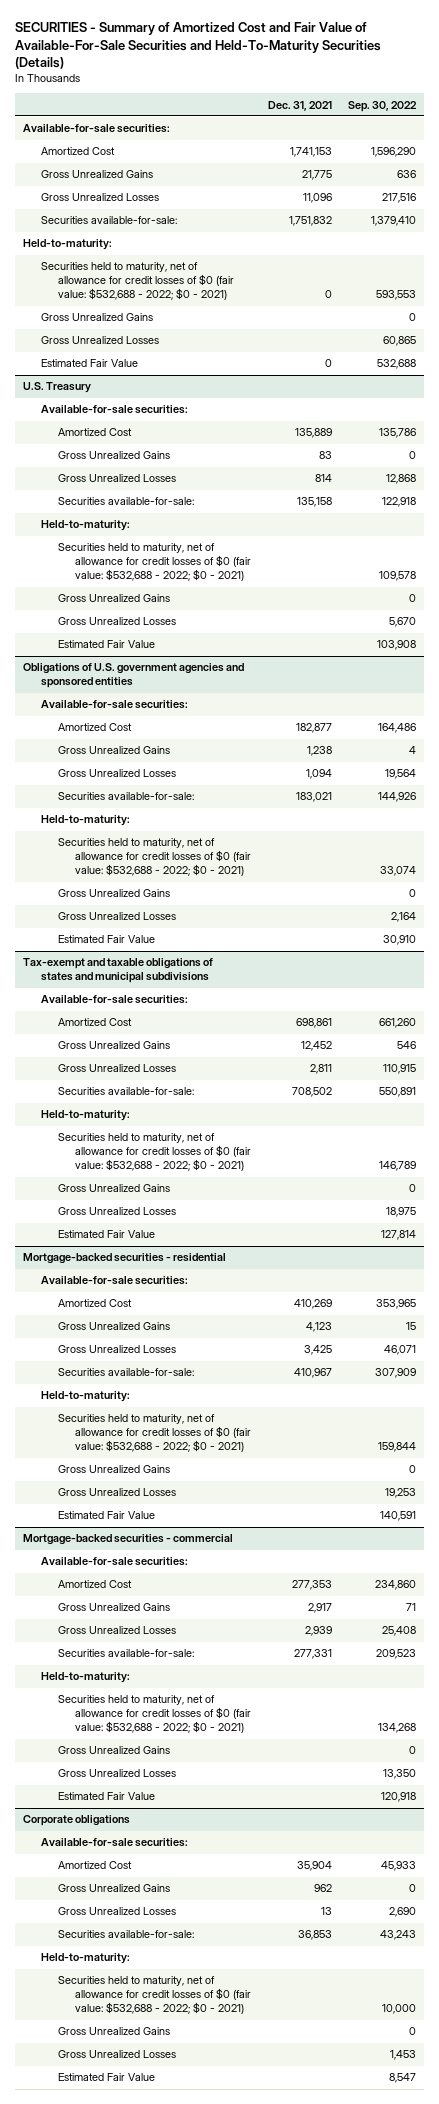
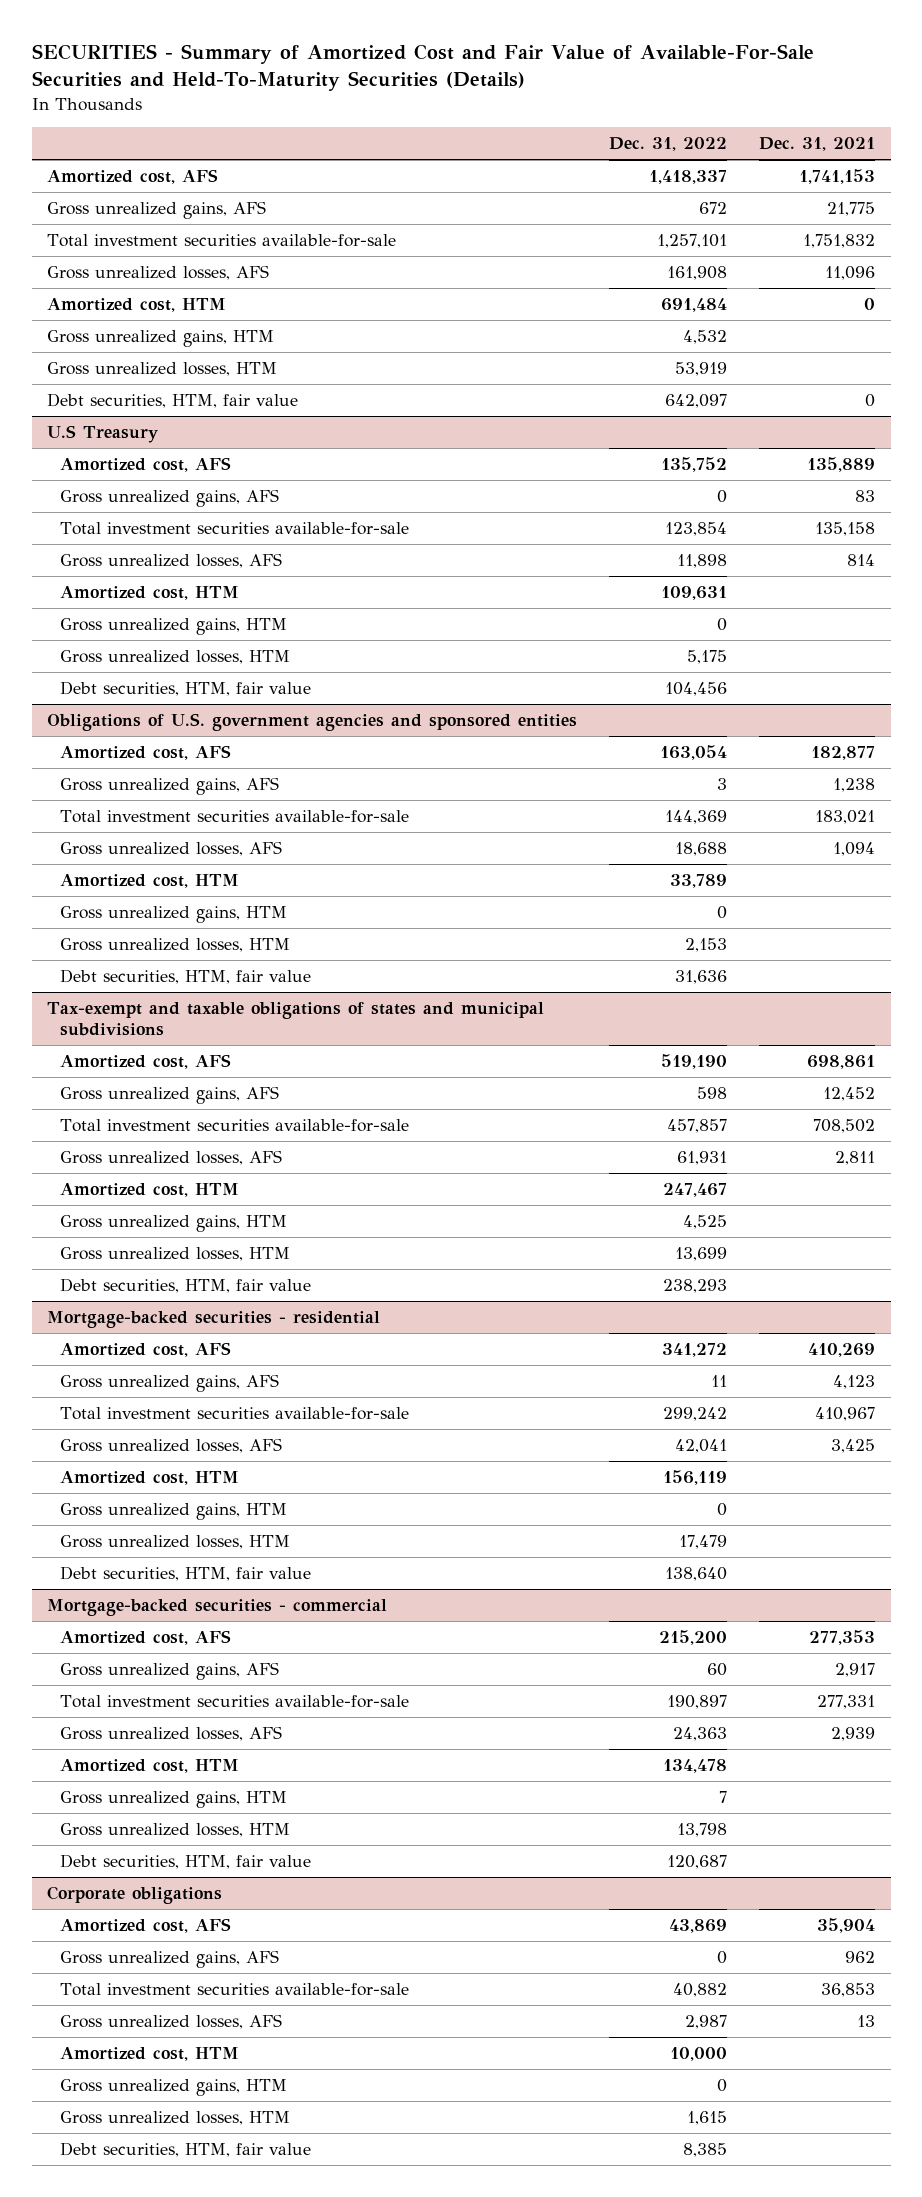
- | Dec. 31, 2021 | Sep. 30, 2022
+ | Dec. 31, 2022 | Dec. 31, 2021
- Available-for-sale securities:
- Amortized Cost | 1,741,153 | 1,596,290
- Gross Unrealized Gains | 21,775 | 636
- Gross Unrealized Losses | 11,096 | 217,516
- Securities available-for-sale: | 1,751,832 | 1,379,410
- Held-to-maturity:
- Securities held to maturity, net of allowance for credit losses of $0 (fair value: $532,688 - 2022; $0 - 2021) | 0 | 593,553
- Gross Unrealized Gains | | 0
- Gross Unrealized Losses | | 60,865
- Estimated Fair Value | 0 | 532,688
- U.S. Treasury
- Available-for-sale securities:
- Amortized Cost | 135,889 | 135,786
- Gross Unrealized Gains | 83 | 0
- Gross Unrealized Losses | 814 | 12,868
- Securities available-for-sale: | 135,158 | 122,918
- Held-to-maturity:
- Securities held to maturity, net of allowance for credit losses of $0 (fair value: $532,688 - 2022; $0 - 2021) | | 109,578
- Gross Unrealized Gains | | 0
- Gross Unrealized Losses | | 5,670
- Estimated Fair Value | | 103,908
+ Amortized cost, AFS | 1,418,337 | 1,741,153
+ Gross unrealized gains, AFS | 672 | 21,775
+ Total investment securities available-for-sale | 1,257,101 | 1,751,832
+ Gross unrealized losses, AFS | 161,908 | 11,096
+ Amortized cost, HTM | 691,484 | 0
+ Gross unrealized gains, HTM | 4,532 |
+ Gross unrealized losses, HTM | 53,919 |
+ Debt securities, HTM, fair value | 642,097 | 0
+ U.S Treasury
+ Amortized cost, AFS | 135,752 | 135,889
+ Gross unrealized gains, AFS | 0 | 83
+ Total investment securities available-for-sale | 123,854 | 135,158
+ Gross unrealized losses, AFS | 11,898 | 814
+ Amortized cost, HTM | 109,631 |
+ Gross unrealized gains, HTM | 0 |
+ Gross unrealized losses, HTM | 5,175 |
+ Debt securities, HTM, fair value | 104,456 |
@ Obligations of U.S. government agencies and sponsored entities
- Available-for-sale securities:
- Amortized Cost | 182,877 | 164,486
- Gross Unrealized Gains | 1,238 | 4
- Gross Unrealized Losses | 1,094 | 19,564
- Securities available-for-sale: | 183,021 | 144,926
- Held-to-maturity:
- Securities held to maturity, net of allowance for credit losses of $0 (fair value: $532,688 - 2022; $0 - 2021) | | 33,074
- Gross Unrealized Gains | | 0
- Gross Unrealized Losses | | 2,164
- Estimated Fair Value | | 30,910
+ Amortized cost, AFS | 163,054 | 182,877
+ Gross unrealized gains, AFS | 3 | 1,238
+ Total investment securities available-for-sale | 144,369 | 183,021
+ Gross unrealized losses, AFS | 18,688 | 1,094
+ Amortized cost, HTM | 33,789 |
+ Gross unrealized gains, HTM | 0 |
+ Gross unrealized losses, HTM | 2,153 |
+ Debt securities, HTM, fair value | 31,636 |
@ Tax-exempt and taxable obligations of states and municipal subdivisions
- Available-for-sale securities:
- Amortized Cost | 698,861 | 661,260
- Gross Unrealized Gains | 12,452 | 546
- Gross Unrealized Losses | 2,811 | 110,915
- Securities available-for-sale: | 708,502 | 550,891
- Held-to-maturity:
- Securities held to maturity, net of allowance for credit losses of $0 (fair value: $532,688 - 2022; $0 - 2021) | | 146,789
- Gross Unrealized Gains | | 0
- Gross Unrealized Losses | | 18,975
- Estimated Fair Value | | 127,814
+ Amortized cost, AFS | 519,190 | 698,861
+ Gross unrealized gains, AFS | 598 | 12,452
+ Total investment securities available-for-sale | 457,857 | 708,502
+ Gross unrealized losses, AFS | 61,931 | 2,811
+ Amortized cost, HTM | 247,467 |
+ Gross unrealized gains, HTM | 4,525 |
+ Gross unrealized losses, HTM | 13,699 |
+ Debt securities, HTM, fair value | 238,293 |
@ Mortgage-backed securities - residential
- Available-for-sale securities:
- Amortized Cost | 410,269 | 353,965
- Gross Unrealized Gains | 4,123 | 15
- Gross Unrealized Losses | 3,425 | 46,071
- Securities available-for-sale: | 410,967 | 307,909
- Held-to-maturity:
- Securities held to maturity, net of allowance for credit losses of $0 (fair value: $532,688 - 2022; $0 - 2021) | | 159,844
- Gross Unrealized Gains | | 0
- Gross Unrealized Losses | | 19,253
- Estimated Fair Value | | 140,591
+ Amortized cost, AFS | 341,272 | 410,269
+ Gross unrealized gains, AFS | 11 | 4,123
+ Total investment securities available-for-sale | 299,242 | 410,967
+ Gross unrealized losses, AFS | 42,041 | 3,425
+ Amortized cost, HTM | 156,119 |
+ Gross unrealized gains, HTM | 0 |
+ Gross unrealized losses, HTM | 17,479 |
+ Debt securities, HTM, fair value | 138,640 |
@ Mortgage-backed securities - commercial
- Available-for-sale securities:
- Amortized Cost | 277,353 | 234,860
- Gross Unrealized Gains | 2,917 | 71
- Gross Unrealized Losses | 2,939 | 25,408
- Securities available-for-sale: | 277,331 | 209,523
- Held-to-maturity:
- Securities held to maturity, net of allowance for credit losses of $0 (fair value: $532,688 - 2022; $0 - 2021) | | 134,268
- Gross Unrealized Gains | | 0
- Gross Unrealized Losses | | 13,350
- Estimated Fair Value | | 120,918
+ Amortized cost, AFS | 215,200 | 277,353
+ Gross unrealized gains, AFS | 60 | 2,917
+ Total investment securities available-for-sale | 190,897 | 277,331
+ Gross unrealized losses, AFS | 24,363 | 2,939
+ Amortized cost, HTM | 134,478 |
+ Gross unrealized gains, HTM | 7 |
+ Gross unrealized losses, HTM | 13,798 |
+ Debt securities, HTM, fair value | 120,687 |
@ Corporate obligations
- Available-for-sale securities:
- Amortized Cost | 35,904 | 45,933
- Gross Unrealized Gains | 962 | 0
- Gross Unrealized Losses | 13 | 2,690
- Securities available-for-sale: | 36,853 | 43,243
- Held-to-maturity:
- Securities held to maturity, net of allowance for credit losses of $0 (fair value: $532,688 - 2022; $0 - 2021) | | 10,000
- Gross Unrealized Gains | | 0
- Gross Unrealized Losses | | 1,453
- Estimated Fair Value | | 8,547
+ Amortized cost, AFS | 43,869 | 35,904
+ Gross unrealized gains, AFS | 0 | 962
+ Total investment securities available-for-sale | 40,882 | 36,853
+ Gross unrealized losses, AFS | 2,987 | 13
+ Amortized cost, HTM | 10,000 |
+ Gross unrealized gains, HTM | 0 |
+ Gross unrealized losses, HTM | 1,615 |
+ Debt securities, HTM, fair value | 8,385 |

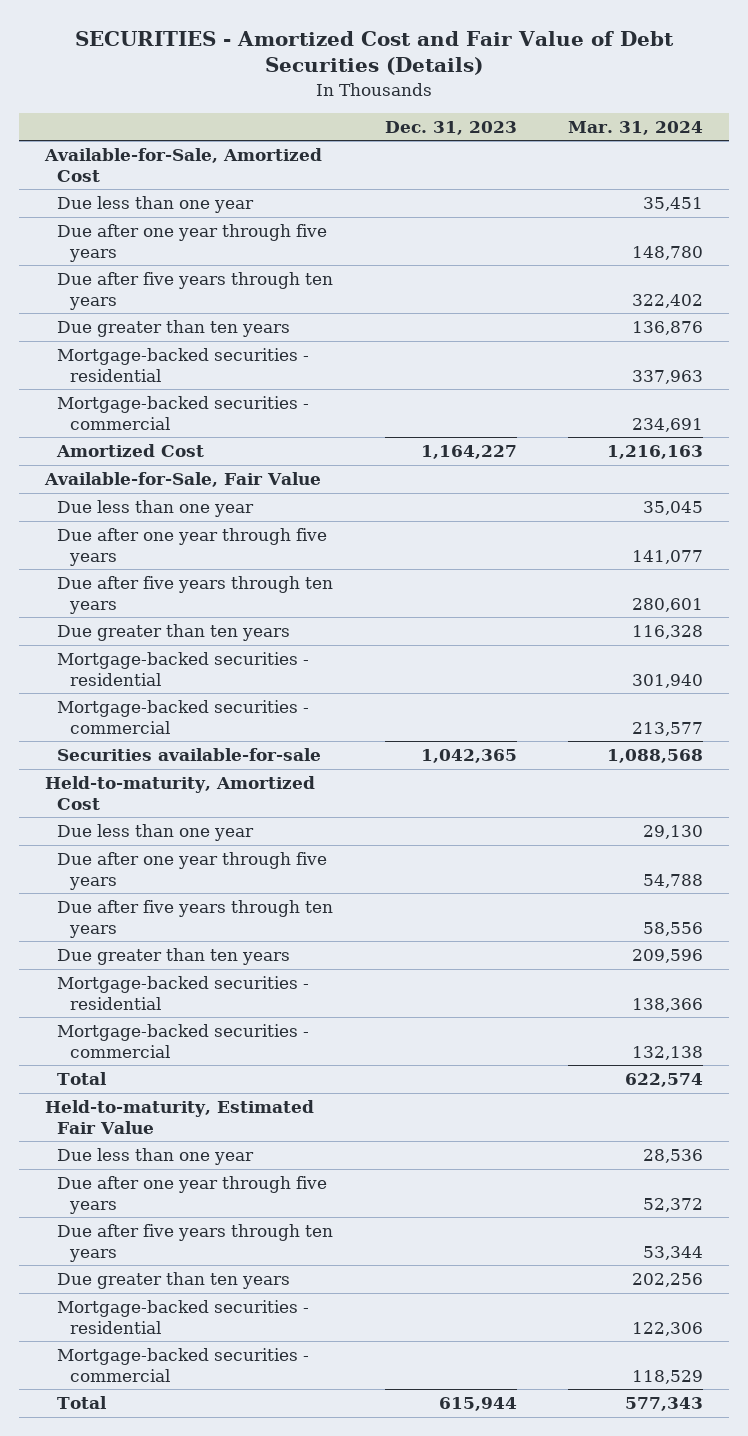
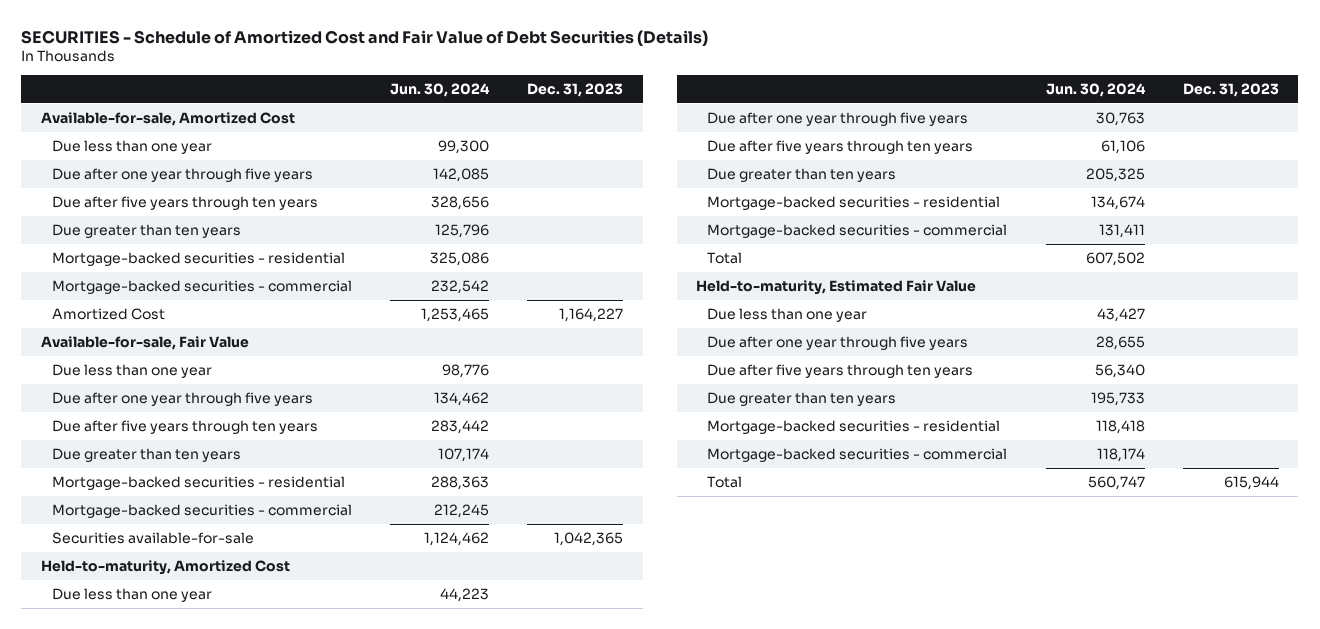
- SECURITIES - Amortized Cost and Fair Value of Debt Securities (Details)
+ SECURITIES - Schedule of Amortized Cost and Fair Value of Debt Securities (Details)
- | Dec. 31, 2023 | Mar. 31, 2024
+ | Jun. 30, 2024 | Dec. 31, 2023
- Available-for-Sale, Amortized Cost
+ Available-for-sale, Amortized Cost
- Available-for-Sale, Fair Value
+ Available-for-sale, Fair Value

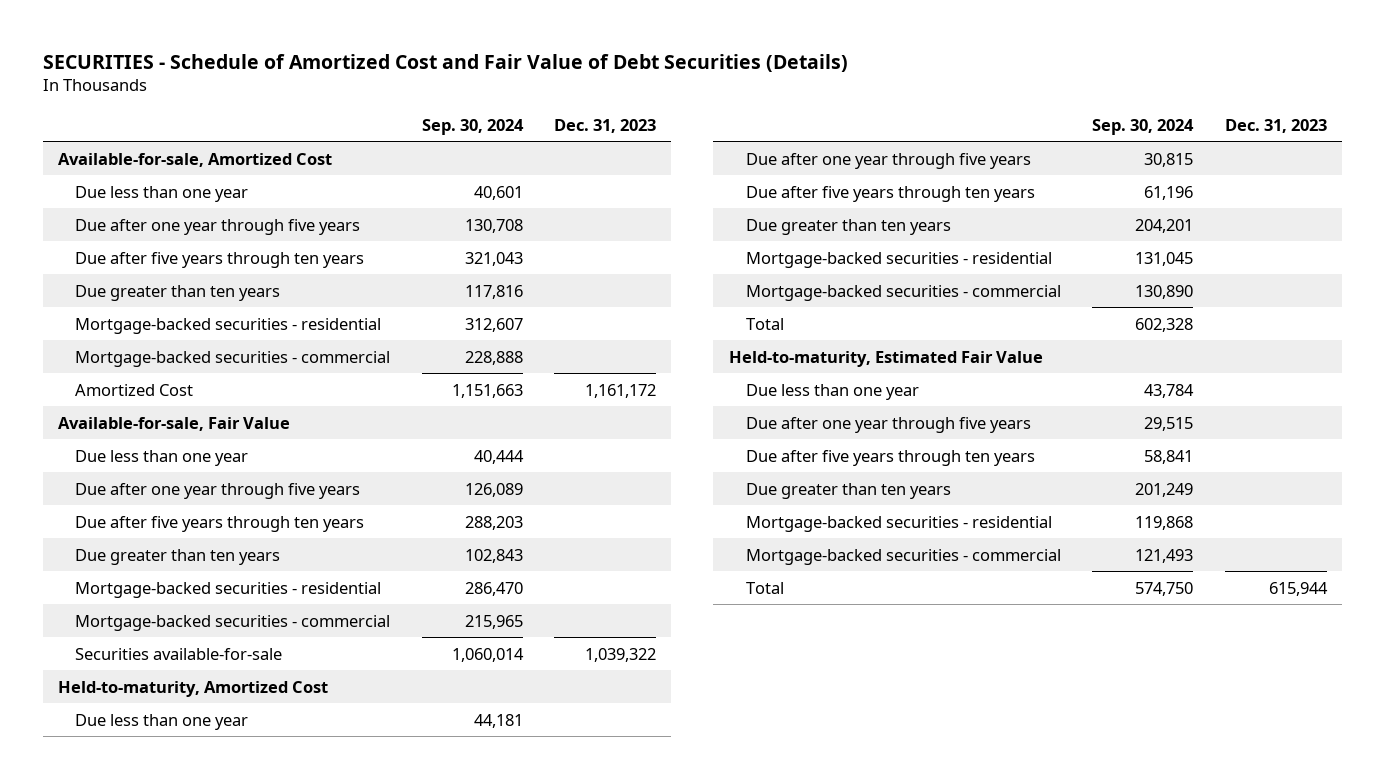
- | Jun. 30, 2024 | Dec. 31, 2023
+ | Sep. 30, 2024 | Dec. 31, 2023
- Amortized Cost | 1,253,465 | 1,164,227
+ Amortized Cost | 1,151,663 | 1,161,172
- Securities available-for-sale | 1,124,462 | 1,042,365
+ Securities available-for-sale | 1,060,014 | 1,039,322

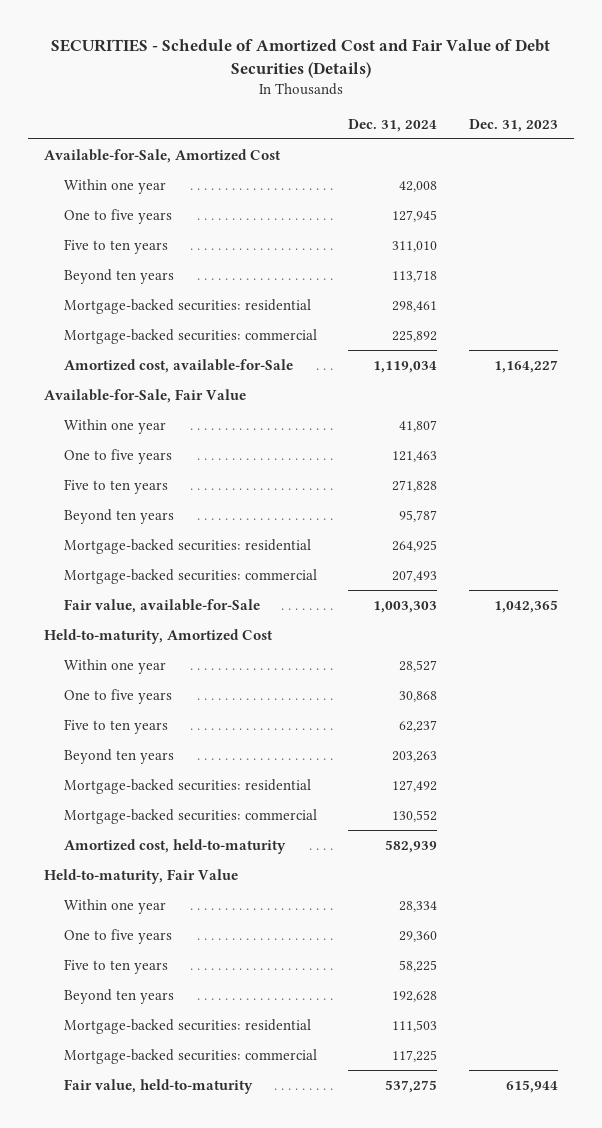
- | Sep. 30, 2024 | Dec. 31, 2023
+ | Dec. 31, 2024 | Dec. 31, 2023
- Available-for-sale, Amortized Cost
- Due less than one year | 40,601 |
- Due after one year through five years | 130,708 |
- Due after five years through ten years | 321,043 |
- Due greater than ten years | 117,816 |
- Mortgage-backed securities - residential | 312,607 |
- Mortgage-backed securities - commercial | 228,888 |
- Amortized Cost | 1,151,663 | 1,161,172
- Available-for-sale, Fair Value
- Due less than one year | 40,444 |
- Due after one year through five years | 126,089 |
- Due after five years through ten years | 288,203 |
- Due greater than ten years | 102,843 |
- Mortgage-backed securities - residential | 286,470 |
- Mortgage-backed securities - commercial | 215,965 |
- Securities available-for-sale | 1,060,014 | 1,039,322
+ Available-for-Sale, Amortized Cost
+ Within one year | 42,008 |
+ One to five years | 127,945 |
+ Five to ten years | 311,010 |
+ Beyond ten years | 113,718 |
+ Mortgage-backed securities: residential | 298,461 |
+ Mortgage-backed securities: commercial | 225,892 |
+ Amortized cost, available-for-Sale | 1,119,034 | 1,164,227
+ Available-for-Sale, Fair Value
+ Within one year | 41,807 |
+ One to five years | 121,463 |
+ Five to ten years | 271,828 |
+ Beyond ten years | 95,787 |
+ Mortgage-backed securities: residential | 264,925 |
+ Mortgage-backed securities: commercial | 207,493 |
+ Fair value, available-for-Sale | 1,003,303 | 1,042,365
- Due less than one year | 44,181 |
- Due after one year through five years | 30,815 |
- Due after five years through ten years | 61,196 |
- Due greater than ten years | 204,201 |
- Mortgage-backed securities - residential | 131,045 |
- Mortgage-backed securities - commercial | 130,890 |
- Total | 602,328 |
- Held-to-maturity, Estimated Fair Value
- Due less than one year | 43,784 |
- Due after one year through five years | 29,515 |
- Due after five years through ten years | 58,841 |
- Due greater than ten years | 201,249 |
- Mortgage-backed securities - residential | 119,868 |
- Mortgage-backed securities - commercial | 121,493 |
- Total | 574,750 | 615,944
+ Within one year | 28,527 |
+ One to five years | 30,868 |
+ Five to ten years | 62,237 |
+ Beyond ten years | 203,263 |
+ Mortgage-backed securities: residential | 127,492 |
+ Mortgage-backed securities: commercial | 130,552 |
+ Amortized cost, held-to-maturity | 582,939 |
+ Held-to-maturity, Fair Value
+ Within one year | 28,334 |
+ One to five years | 29,360 |
+ Five to ten years | 58,225 |
+ Beyond ten years | 192,628 |
+ Mortgage-backed securities: residential | 111,503 |
+ Mortgage-backed securities: commercial | 117,225 |
+ Fair value, held-to-maturity | 537,275 | 615,944

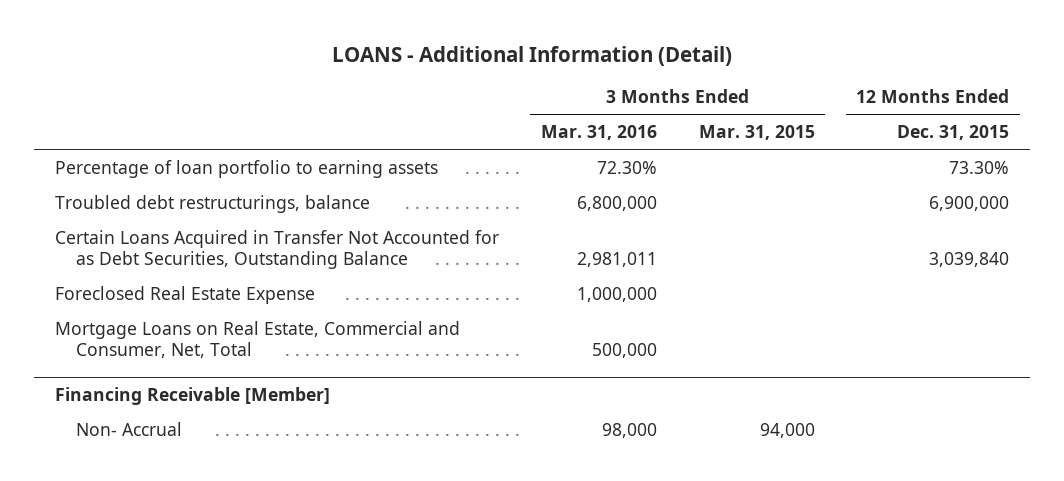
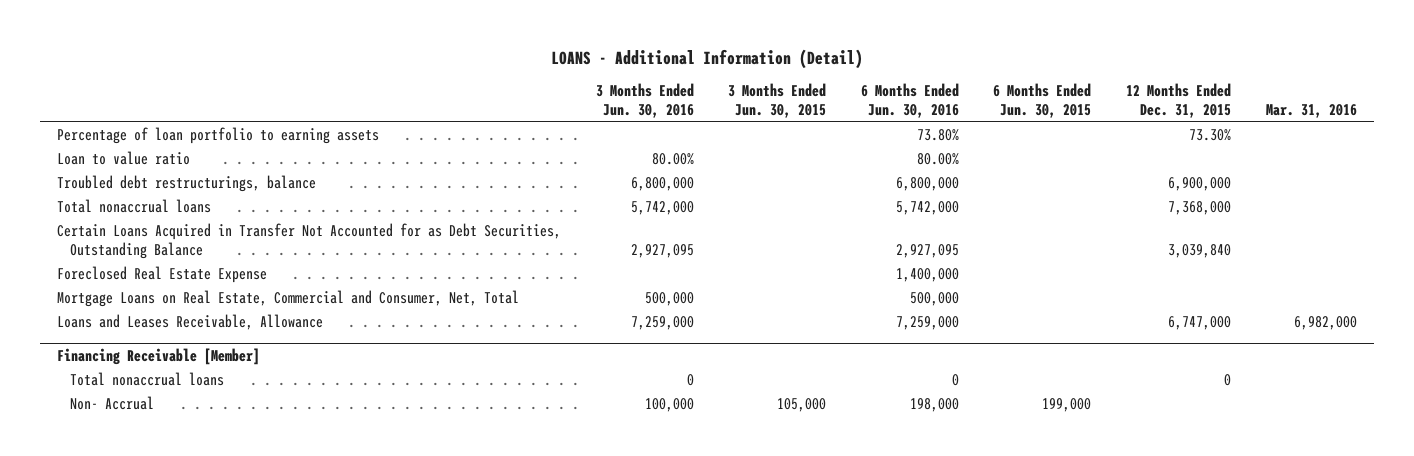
- | 3 Months Ended Mar. 31, 2016 | 3 Months Ended Mar. 31, 2015 | 12 Months Ended Dec. 31, 2015
+ | 3 Months Ended Jun. 30, 2016 | 3 Months Ended Jun. 30, 2015 | 6 Months Ended Jun. 30, 2016 | 6 Months Ended Jun. 30, 2015 | 12 Months Ended Dec. 31, 2015 | Mar. 31, 2016
+ Loan to value ratio | 80.00% | | 80.00% | | |
+ Total nonaccrual loans | 5,742,000 | | 5,742,000 | | 7,368,000 |
+ Loans and Leases Receivable, Allowance | 7,259,000 | | 7,259,000 | | 6,747,000 | 6,982,000
@ Financing Receivable [Member]
+ Total nonaccrual loans | 0 | | 0 | | 0 |

